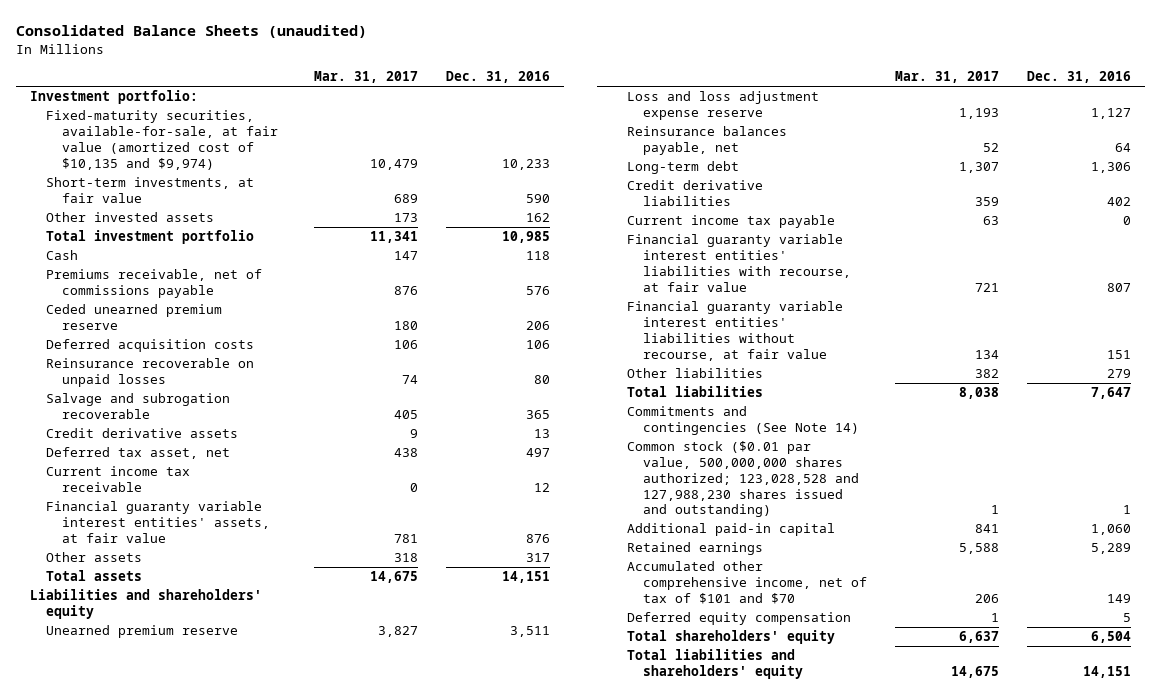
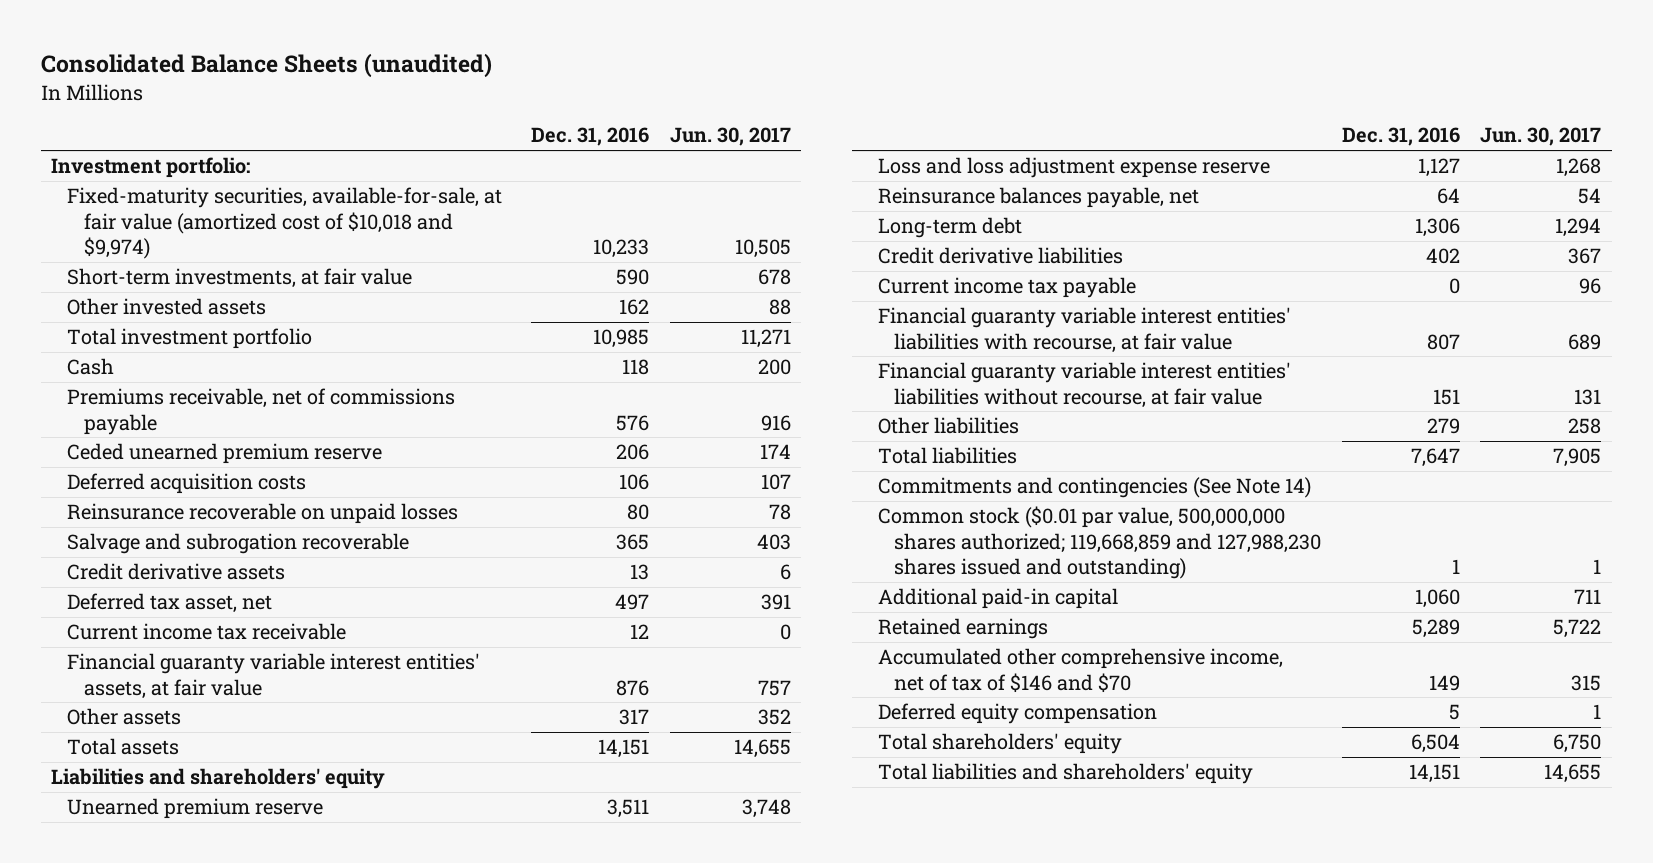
- | Mar. 31, 2017 | Dec. 31, 2016
+ | Dec. 31, 2016 | Jun. 30, 2017
- Fixed-maturity securities, available-for-sale, at fair value (amortized cost of $10,135 and $9,974) | 10,479 | 10,233
+ Fixed-maturity securities, available-for-sale, at fair value (amortized cost of $10,018 and $9,974) | 10,233 | 10,505
- Common stock ($0.01 par value, 500,000,000 shares authorized; 123,028,528 and 127,988,230 shares issued and outstanding) | 1 | 1
+ Common stock ($0.01 par value, 500,000,000 shares authorized; 119,668,859 and 127,988,230 shares issued and outstanding) | 1 | 1
- Accumulated other comprehensive income, net of tax of $101 and $70 | 206 | 149
+ Accumulated other comprehensive income, net of tax of $146 and $70 | 149 | 315

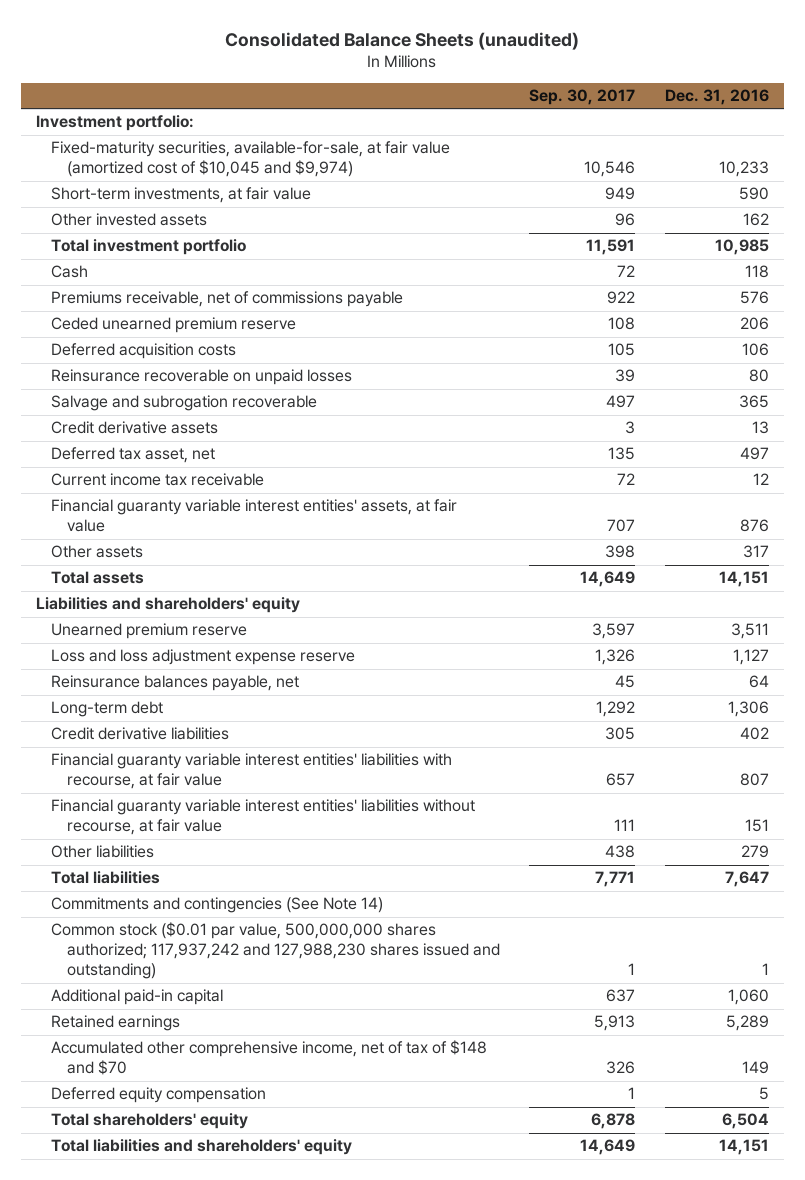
- | Dec. 31, 2016 | Jun. 30, 2017
+ | Sep. 30, 2017 | Dec. 31, 2016
- Fixed-maturity securities, available-for-sale, at fair value (amortized cost of $10,018 and $9,974) | 10,233 | 10,505
+ Fixed-maturity securities, available-for-sale, at fair value (amortized cost of $10,045 and $9,974) | 10,546 | 10,233
- Current income tax payable | 0 | 96
- Common stock ($0.01 par value, 500,000,000 shares authorized; 119,668,859 and 127,988,230 shares issued and outstanding) | 1 | 1
+ Common stock ($0.01 par value, 500,000,000 shares authorized; 117,937,242 and 127,988,230 shares issued and outstanding) | 1 | 1
- Accumulated other comprehensive income, net of tax of $146 and $70 | 149 | 315
+ Accumulated other comprehensive income, net of tax of $148 and $70 | 326 | 149

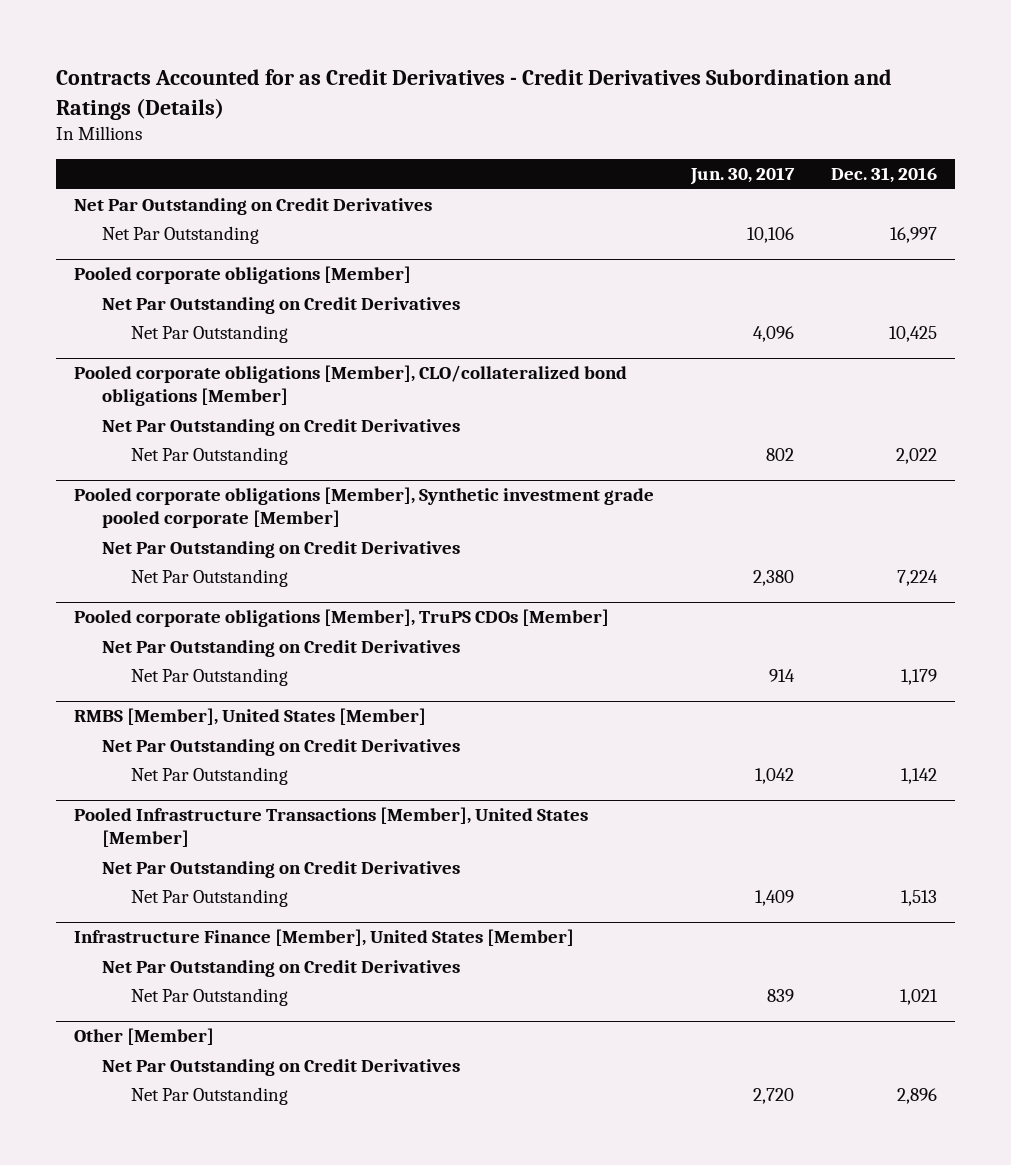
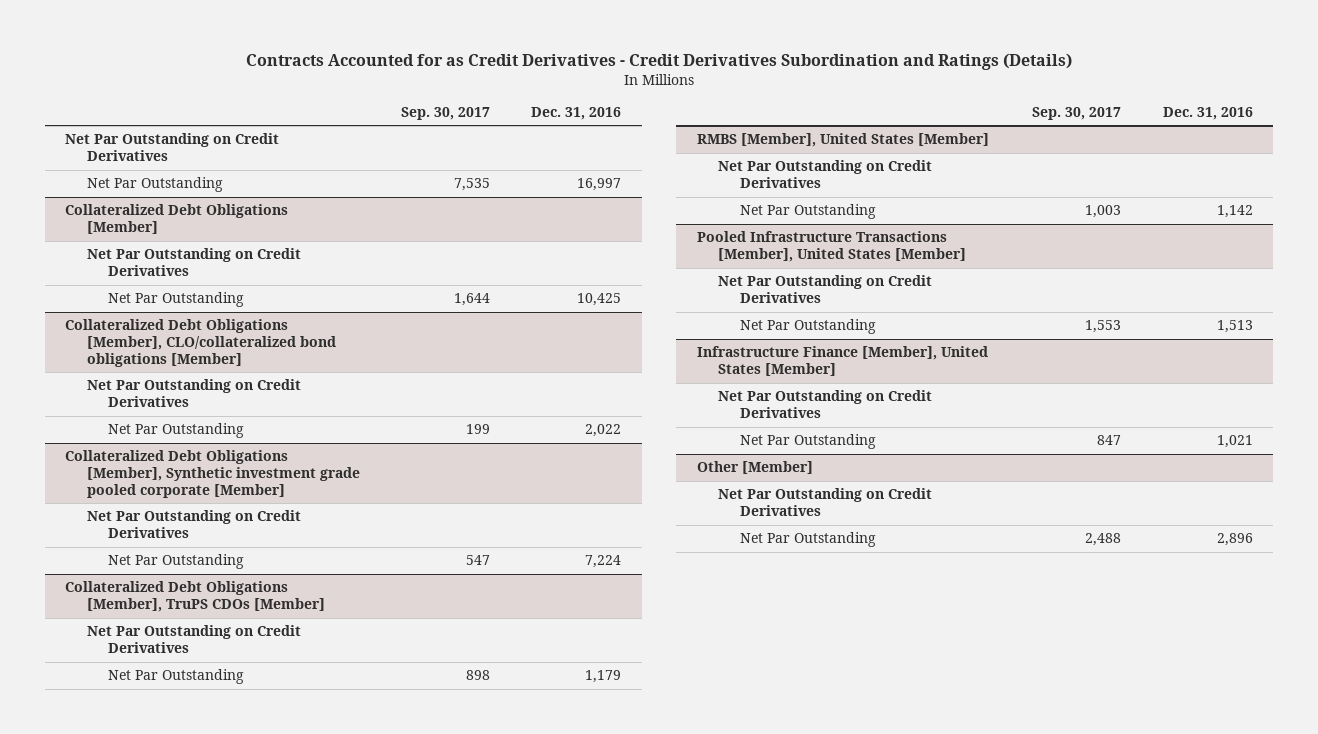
- | Jun. 30, 2017 | Dec. 31, 2016
+ | Sep. 30, 2017 | Dec. 31, 2016
- Pooled corporate obligations [Member]
+ Collateralized Debt Obligations [Member]
- Pooled corporate obligations [Member], CLO/collateralized bond obligations [Member]
+ Collateralized Debt Obligations [Member], CLO/collateralized bond obligations [Member]
- Pooled corporate obligations [Member], Synthetic investment grade pooled corporate [Member]
+ Collateralized Debt Obligations [Member], Synthetic investment grade pooled corporate [Member]
- Pooled corporate obligations [Member], TruPS CDOs [Member]
+ Collateralized Debt Obligations [Member], TruPS CDOs [Member]

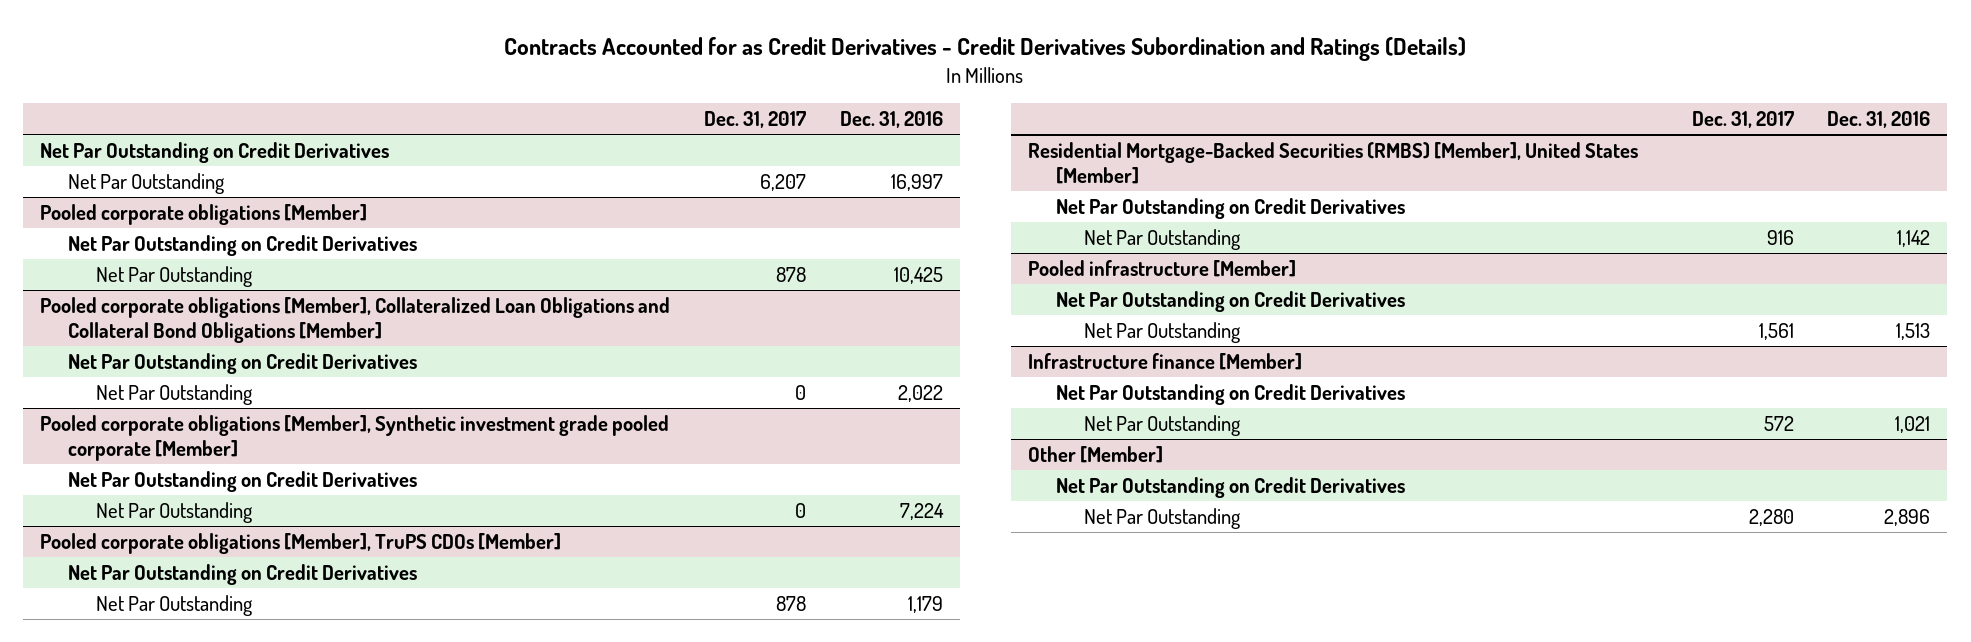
- | Sep. 30, 2017 | Dec. 31, 2016
+ | Dec. 31, 2017 | Dec. 31, 2016
- Collateralized Debt Obligations [Member]
+ Pooled corporate obligations [Member]
- Collateralized Debt Obligations [Member], CLO/collateralized bond obligations [Member]
+ Pooled corporate obligations [Member], Collateralized Loan Obligations and Collateral Bond Obligations [Member]
- Collateralized Debt Obligations [Member], Synthetic investment grade pooled corporate [Member]
+ Pooled corporate obligations [Member], Synthetic investment grade pooled corporate [Member]
- Collateralized Debt Obligations [Member], TruPS CDOs [Member]
+ Pooled corporate obligations [Member], TruPS CDOs [Member]
- RMBS [Member], United States [Member]
+ Residential Mortgage-Backed Securities (RMBS) [Member], United States [Member]
- Pooled Infrastructure Transactions [Member], United States [Member]
+ Pooled infrastructure [Member]
- Infrastructure Finance [Member], United States [Member]
+ Infrastructure finance [Member]

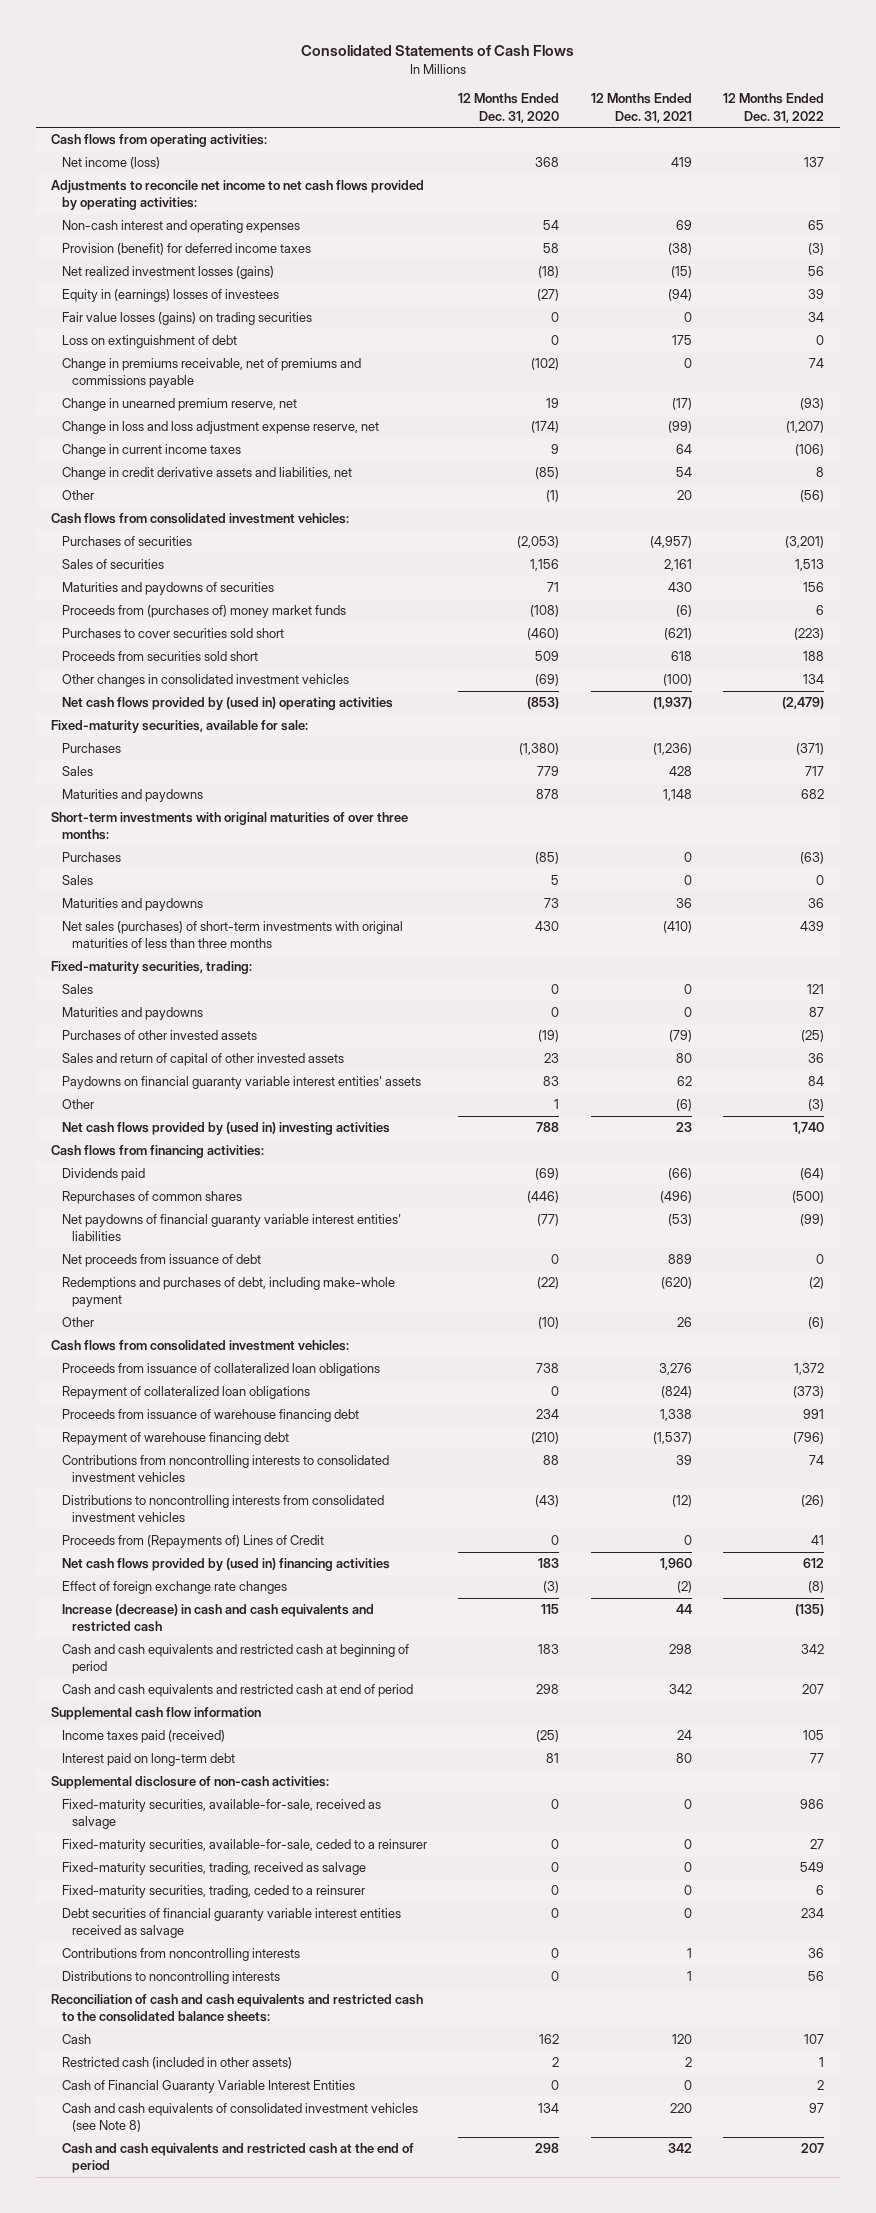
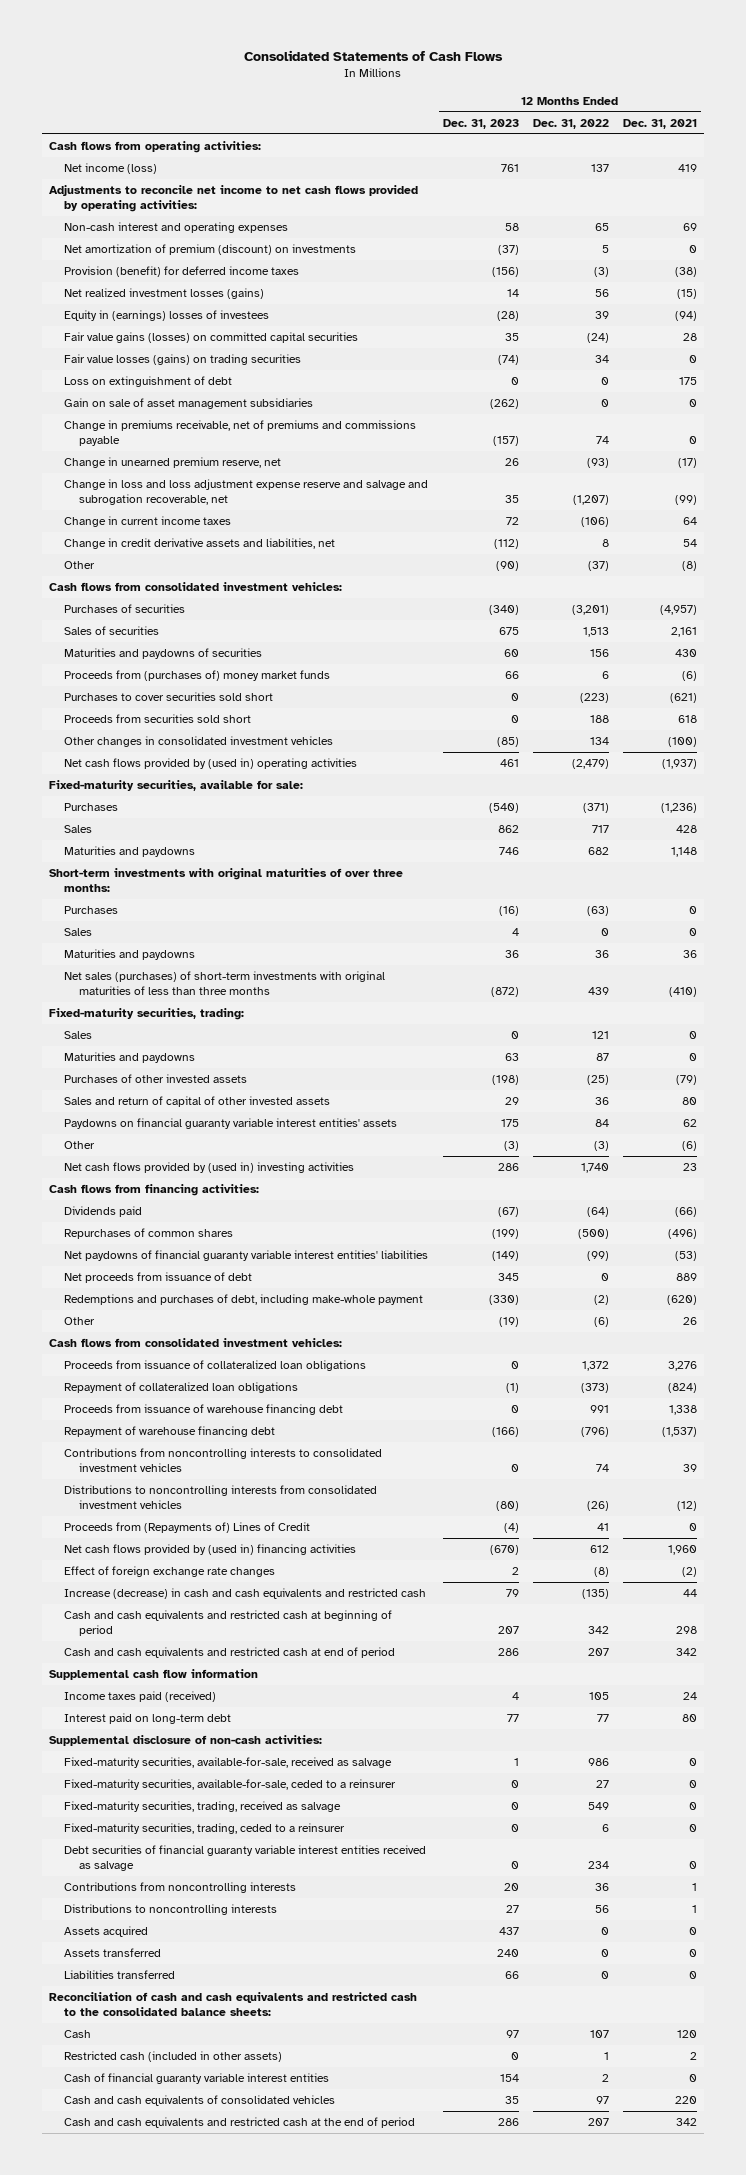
- | 12 Months Ended Dec. 31, 2020 | 12 Months Ended Dec. 31, 2021 | 12 Months Ended Dec. 31, 2022
+ | 12 Months Ended Dec. 31, 2023 | 12 Months Ended Dec. 31, 2022 | 12 Months Ended Dec. 31, 2021
+ Net amortization of premium (discount) on investments | (37) | 5 | 0
+ Fair value gains (losses) on committed capital securities | 35 | (24) | 28
+ Gain on sale of asset management subsidiaries | (262) | 0 | 0
- Change in loss and loss adjustment expense reserve, net | (174) | (99) | (1,207)
+ Change in loss and loss adjustment expense reserve and salvage and subrogation recoverable, net | 35 | (1,207) | (99)
- Other | (1) | 20 | (56)
+ Other | (90) | (37) | (8)
+ Assets acquired | 437 | 0 | 0
+ Assets transferred | 240 | 0 | 0
+ Liabilities transferred | 66 | 0 | 0
- Cash of Financial Guaranty Variable Interest Entities | 0 | 0 | 2
- Cash and cash equivalents of consolidated investment vehicles (see Note 8) | 134 | 220 | 97
+ Cash of financial guaranty variable interest entities | 154 | 2 | 0
+ Cash and cash equivalents of consolidated vehicles | 35 | 97 | 220

